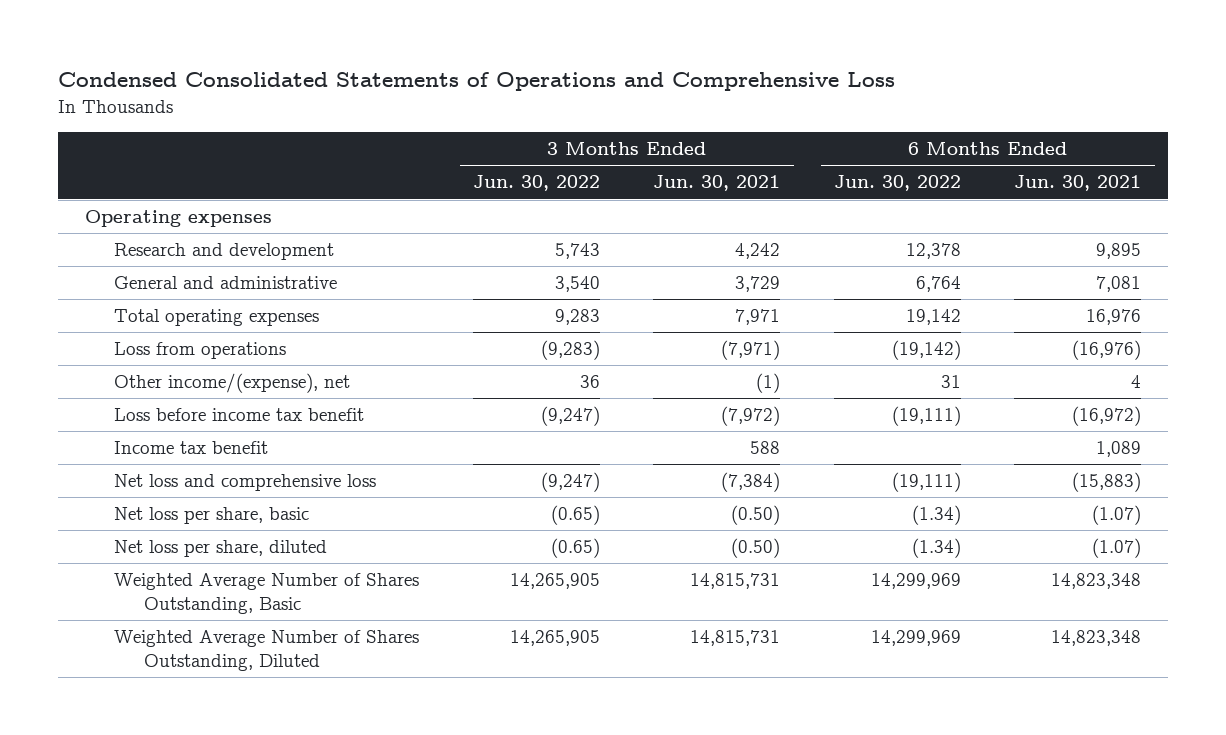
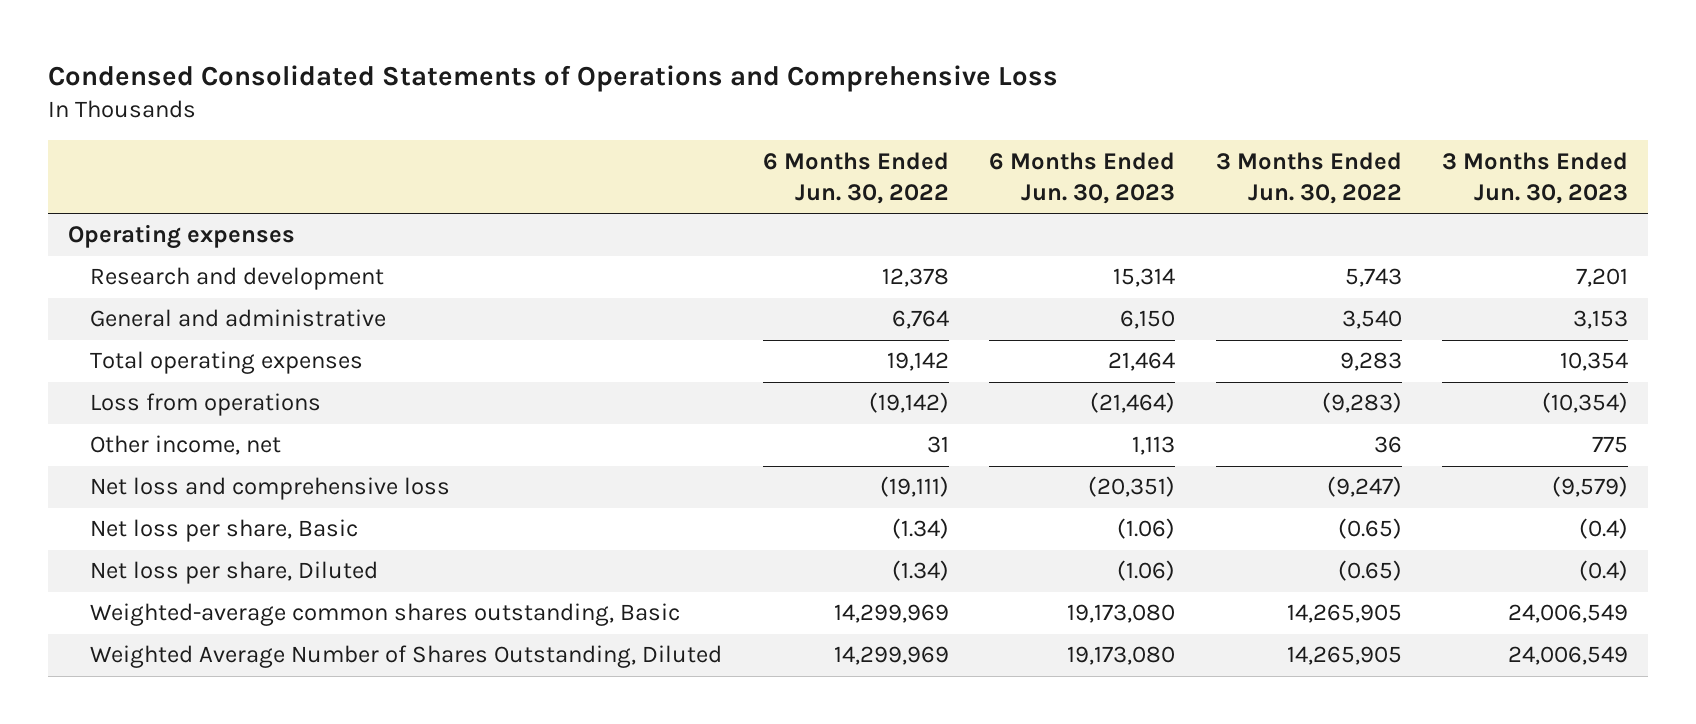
- | 3 Months Ended Jun. 30, 2022 | 3 Months Ended Jun. 30, 2021 | 6 Months Ended Jun. 30, 2022 | 6 Months Ended Jun. 30, 2021
+ | 6 Months Ended Jun. 30, 2022 | 6 Months Ended Jun. 30, 2023 | 3 Months Ended Jun. 30, 2022 | 3 Months Ended Jun. 30, 2023
- Other income/(expense), net | 36 | (1) | 31 | 4
- Loss before income tax benefit | (9,247) | (7,972) | (19,111) | (16,972)
- Income tax benefit | | 588 | | 1,089
+ Other income, net | 31 | 1,113 | 36 | 775
- Net loss per share, basic | (0.65) | (0.50) | (1.34) | (1.07)
- Net loss per share, diluted | (0.65) | (0.50) | (1.34) | (1.07)
- Weighted Average Number of Shares Outstanding, Basic | 14,265,905 | 14,815,731 | 14,299,969 | 14,823,348
+ Net loss per share, Basic | (1.34) | (1.06) | (0.65) | (0.4)
+ Net loss per share, Diluted | (1.34) | (1.06) | (0.65) | (0.4)
+ Weighted-average common shares outstanding, Basic | 14,299,969 | 19,173,080 | 14,265,905 | 24,006,549

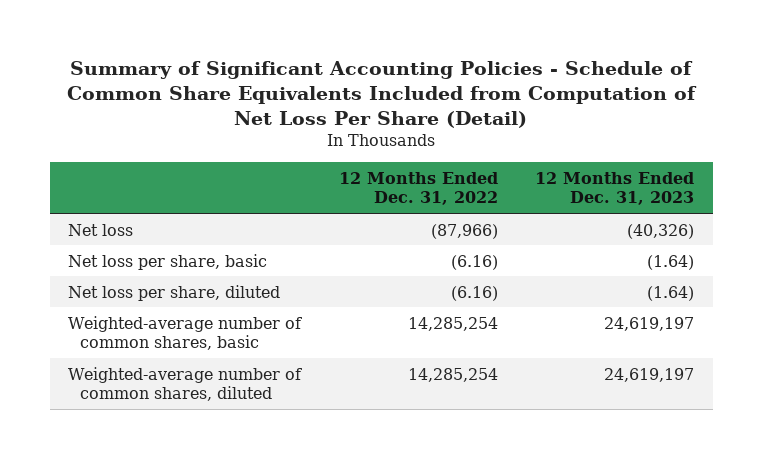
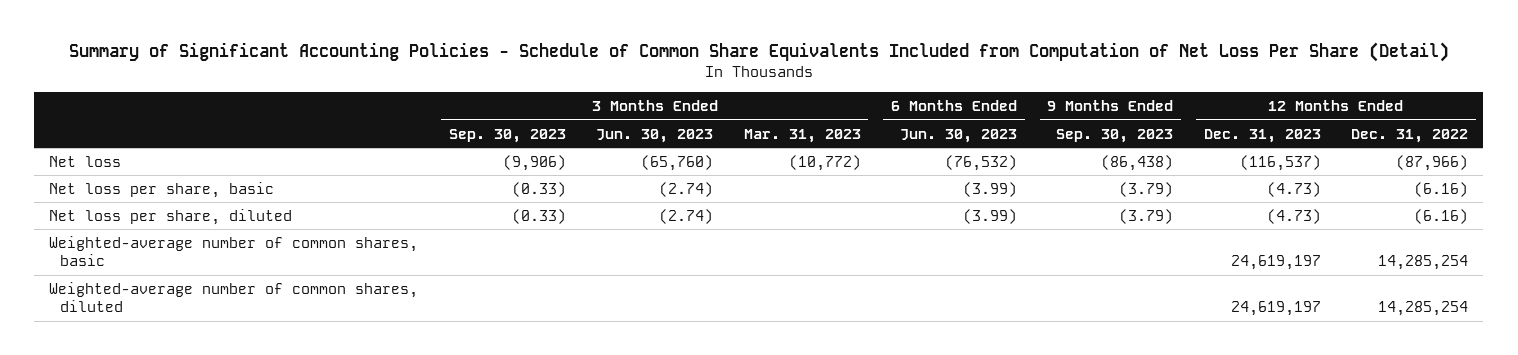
- | 12 Months Ended Dec. 31, 2022 | 12 Months Ended Dec. 31, 2023
+ | 3 Months Ended Sep. 30, 2023 | 3 Months Ended Jun. 30, 2023 | 3 Months Ended Mar. 31, 2023 | 6 Months Ended Jun. 30, 2023 | 9 Months Ended Sep. 30, 2023 | 12 Months Ended Dec. 31, 2023 | 12 Months Ended Dec. 31, 2022
- Net loss | (87,966) | (40,326)
- Net loss per share, basic | (6.16) | (1.64)
- Net loss per share, diluted | (6.16) | (1.64)
+ Net loss | (9,906) | (65,760) | (10,772) | (76,532) | (86,438) | (116,537) | (87,966)
+ Net loss per share, basic | (0.33) | (2.74) | | (3.99) | (3.79) | (4.73) | (6.16)
+ Net loss per share, diluted | (0.33) | (2.74) | | (3.99) | (3.79) | (4.73) | (6.16)

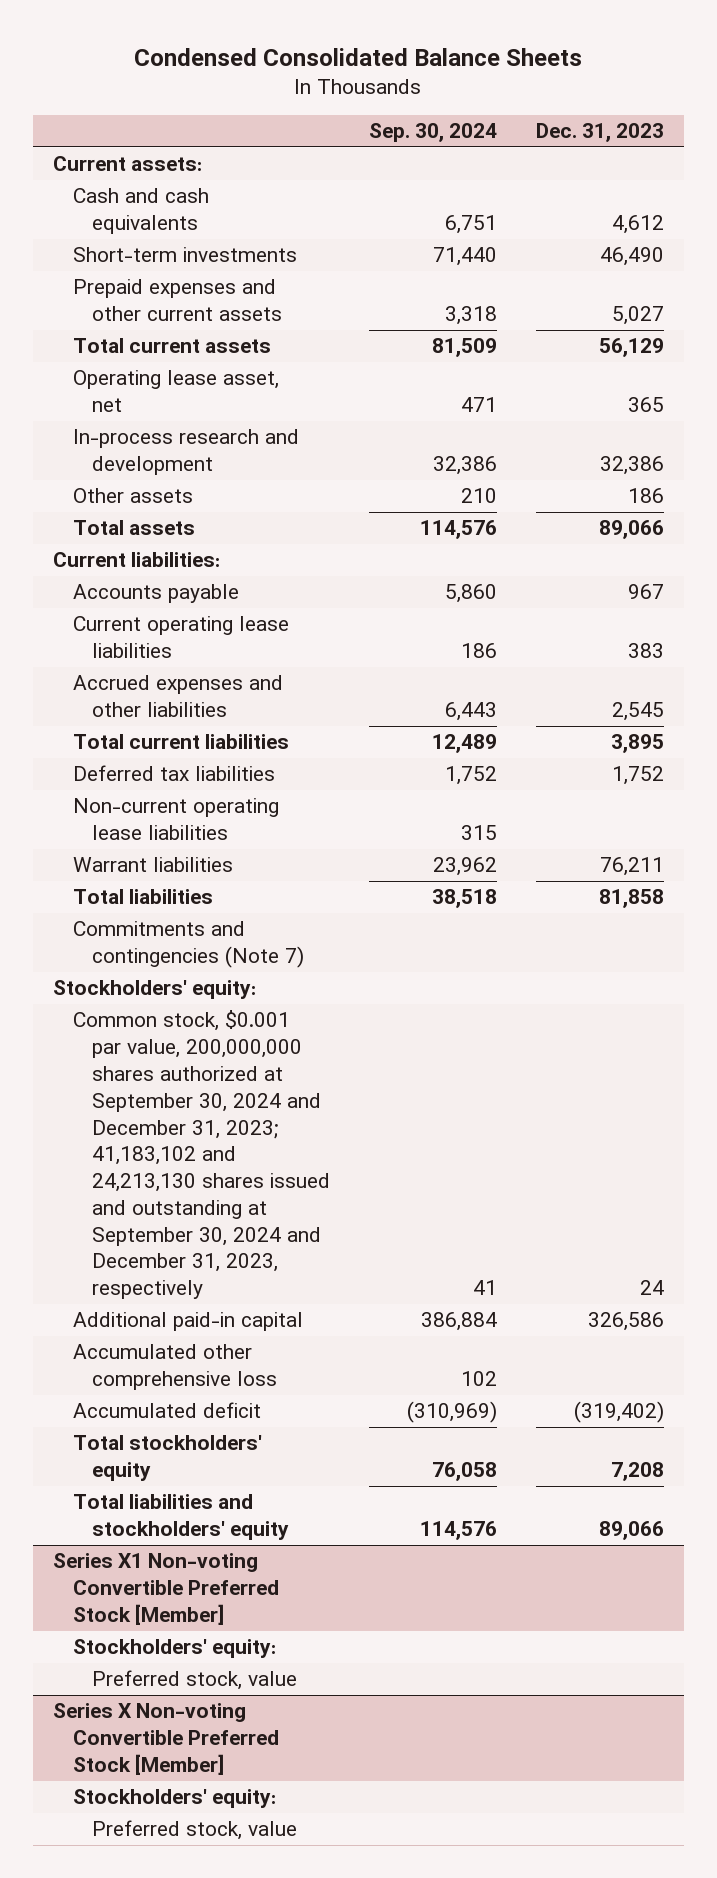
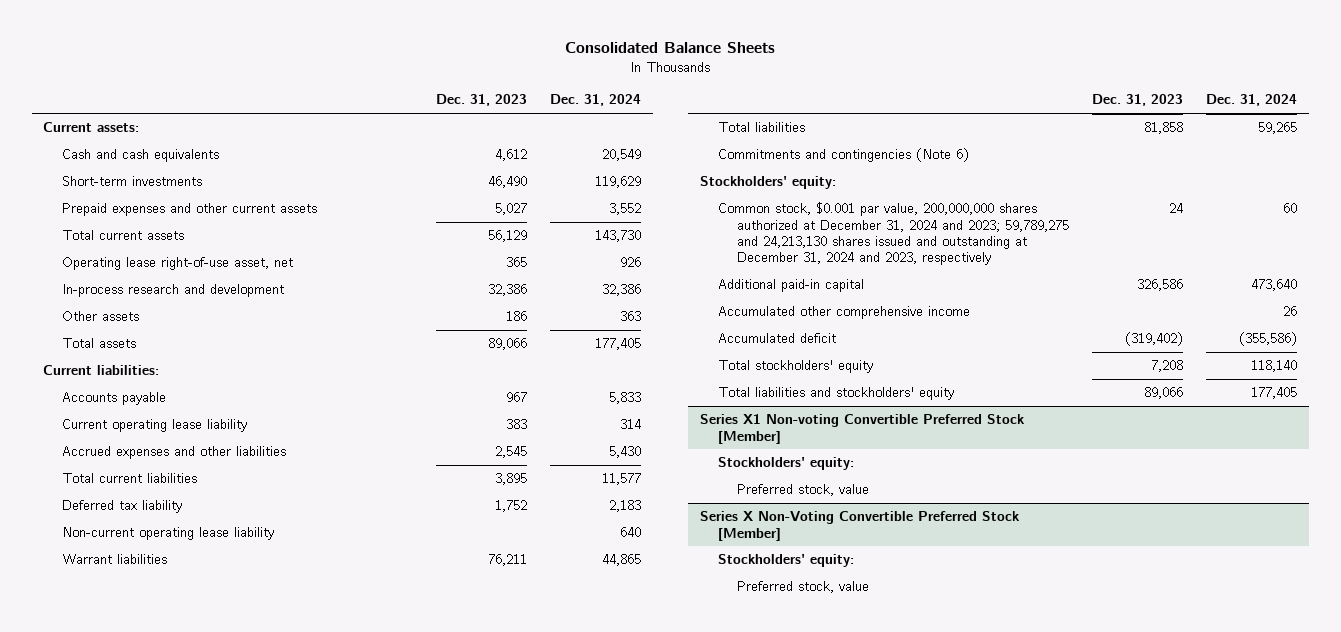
- Condensed Consolidated Balance Sheets
+ Consolidated Balance Sheets
- | Sep. 30, 2024 | Dec. 31, 2023
+ | Dec. 31, 2023 | Dec. 31, 2024
- Operating lease asset, net | 471 | 365
+ Operating lease right-of-use asset, net | 365 | 926
- Current operating lease liabilities | 186 | 383
+ Current operating lease liability | 383 | 314
- Deferred tax liabilities | 1,752 | 1,752
- Non-current operating lease liabilities | 315 |
+ Deferred tax liability | 1,752 | 2,183
+ Non-current operating lease liability | | 640
- Commitments and contingencies (Note 7)
+ Commitments and contingencies (Note 6)
- Common stock, $0.001 par value, 200,000,000 shares authorized at September 30, 2024 and December 31, 2023; 41,183,102 and 24,213,130 shares issued and outstanding at September 30, 2024 and December 31, 2023, respectively | 41 | 24
+ Common stock, $0.001 par value, 200,000,000 shares authorized at December 31, 2024 and 2023; 59,789,275 and 24,213,130 shares issued and outstanding at December 31, 2024 and 2023, respectively | 24 | 60
- Accumulated other comprehensive loss | 102 |
+ Accumulated other comprehensive income | | 26
- Series X Non-voting Convertible Preferred Stock [Member]
+ Series X Non-Voting Convertible Preferred Stock [Member]

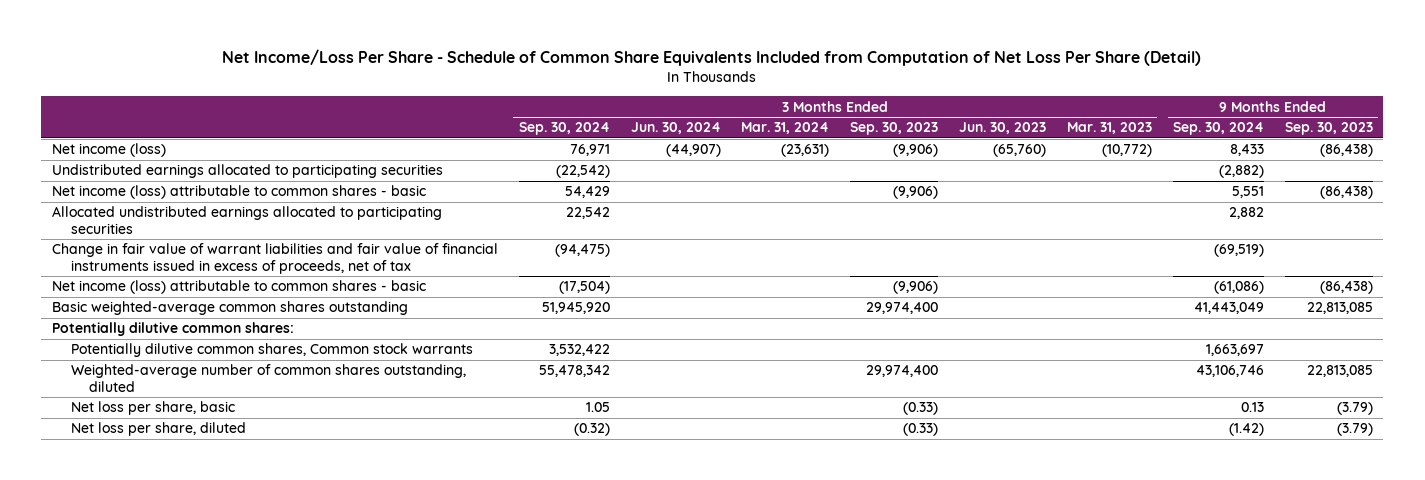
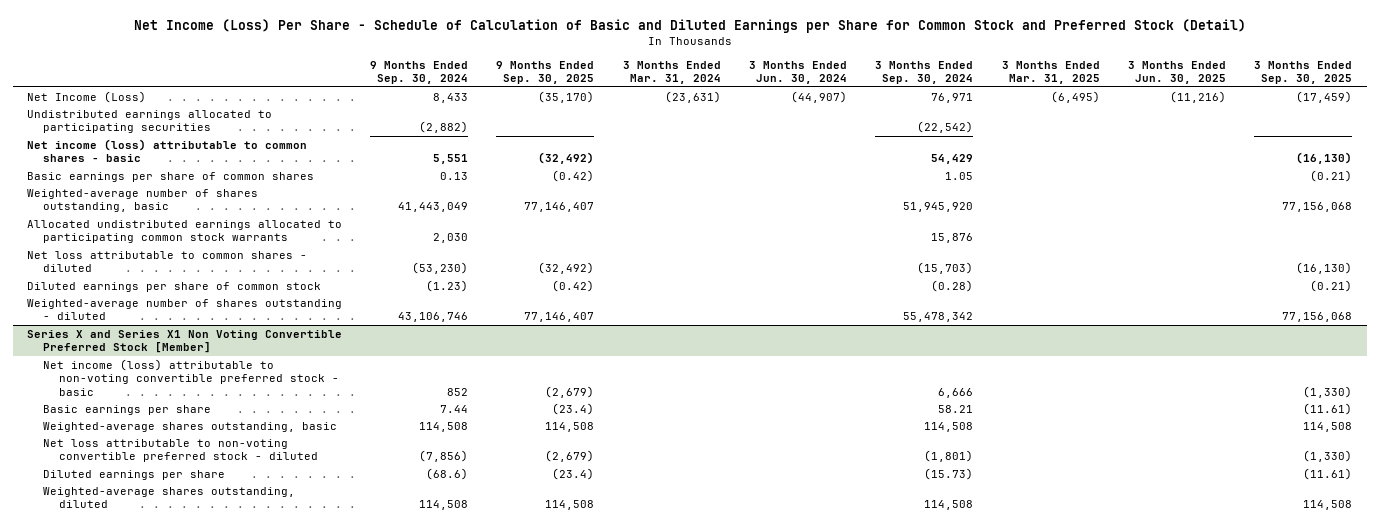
- Net Income/Loss Per Share - Schedule of Common Share Equivalents Included from Computation of Net Loss Per Share (Detail)
+ Net Income (Loss) Per Share - Schedule of Calculation of Basic and Diluted Earnings per Share for Common Stock and Preferred Stock (Detail)
- | 3 Months Ended Sep. 30, 2024 | 3 Months Ended Jun. 30, 2024 | 3 Months Ended Mar. 31, 2024 | 3 Months Ended Sep. 30, 2023 | 3 Months Ended Jun. 30, 2023 | 3 Months Ended Mar. 31, 2023 | 9 Months Ended Sep. 30, 2024 | 9 Months Ended Sep. 30, 2023
+ | 9 Months Ended Sep. 30, 2024 | 9 Months Ended Sep. 30, 2025 | 3 Months Ended Mar. 31, 2024 | 3 Months Ended Jun. 30, 2024 | 3 Months Ended Sep. 30, 2024 | 3 Months Ended Mar. 31, 2025 | 3 Months Ended Jun. 30, 2025 | 3 Months Ended Sep. 30, 2025
- Net income (loss) | 76,971 | (44,907) | (23,631) | (9,906) | (65,760) | (10,772) | 8,433 | (86,438)
+ Net Income (Loss) | 8,433 | (35,170) | (23,631) | (44,907) | 76,971 | (6,495) | (11,216) | (17,459)
- Allocated undistributed earnings allocated to participating securities | 22,542 | | | | | | 2,882 |
- Change in fair value of warrant liabilities and fair value of financial instruments issued in excess of proceeds, net of tax | (94,475) | | | | | | (69,519) |
- Net income (loss) attributable to common shares - basic | (17,504) | | | (9,906) | | | (61,086) | (86,438)
- Basic weighted-average common shares outstanding | 51,945,920 | | | 29,974,400 | | | 41,443,049 | 22,813,085
- Potentially dilutive common shares:
- Potentially dilutive common shares, Common stock warrants | 3,532,422 | | | | | | 1,663,697 |
- Weighted-average number of common shares outstanding, diluted | 55,478,342 | | | 29,974,400 | | | 43,106,746 | 22,813,085
- Net loss per share, basic | 1.05 | | | (0.33) | | | 0.13 | (3.79)
- Net loss per share, diluted | (0.32) | | | (0.33) | | | (1.42) | (3.79)
+ Basic earnings per share of common shares | 0.13 | (0.42) | | | 1.05 | | | (0.21)
+ Weighted-average number of shares outstanding, basic | 41,443,049 | 77,146,407 | | | 51,945,920 | | | 77,156,068
+ Allocated undistributed earnings allocated to participating common stock warrants | 2,030 | | | | 15,876 | | |
+ Net loss attributable to common shares - diluted | (53,230) | (32,492) | | | (15,703) | | | (16,130)
+ Diluted earnings per share of common stock | (1.23) | (0.42) | | | (0.28) | | | (0.21)
+ Weighted-average number of shares outstanding - diluted | 43,106,746 | 77,146,407 | | | 55,478,342 | | | 77,156,068
+ Series X and Series X1 Non Voting Convertible Preferred Stock [Member]
+ Net income (loss) attributable to non-voting convertible preferred stock - basic | 852 | (2,679) | | | 6,666 | | | (1,330)
+ Basic earnings per share | 7.44 | (23.4) | | | 58.21 | | | (11.61)
+ Weighted-average shares outstanding, basic | 114,508 | 114,508 | | | 114,508 | | | 114,508
+ Net loss attributable to non-voting convertible preferred stock - diluted | (7,856) | (2,679) | | | (1,801) | | | (1,330)
+ Diluted earnings per share | (68.6) | (23.4) | | | (15.73) | | | (11.61)
+ Weighted-average shares outstanding, diluted | 114,508 | 114,508 | | | 114,508 | | | 114,508

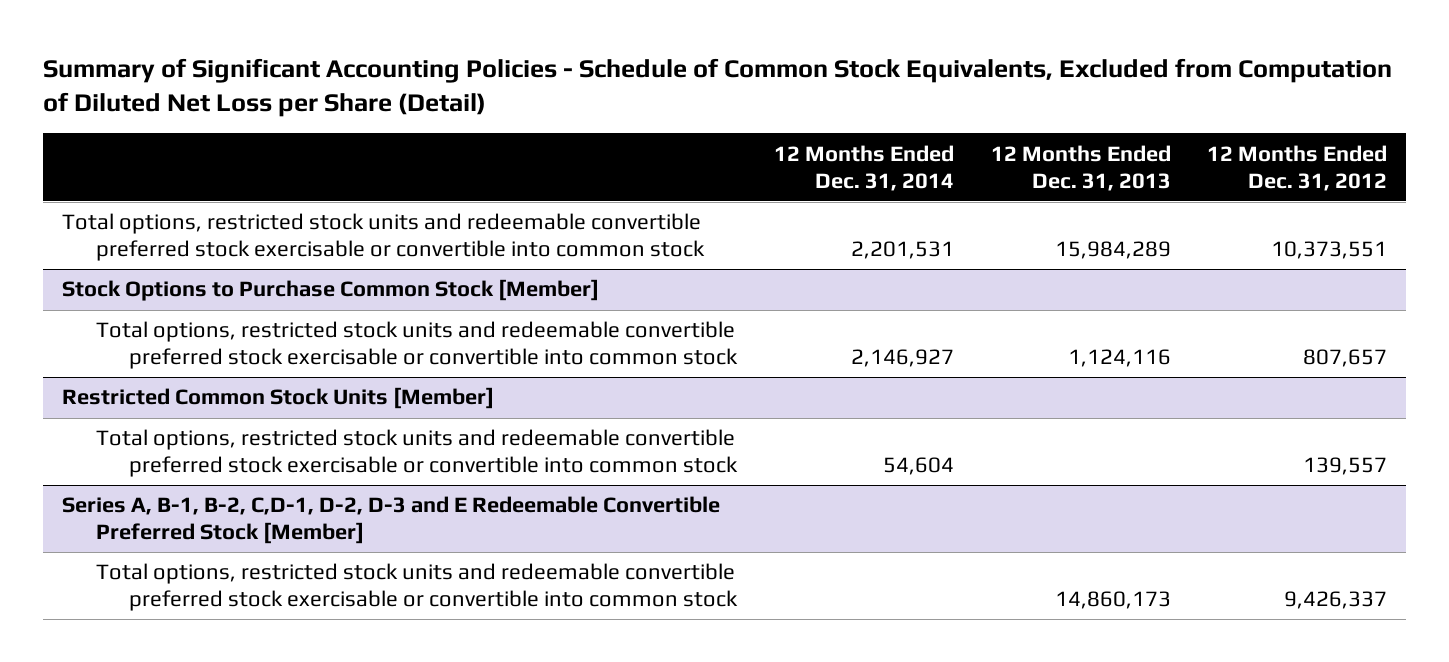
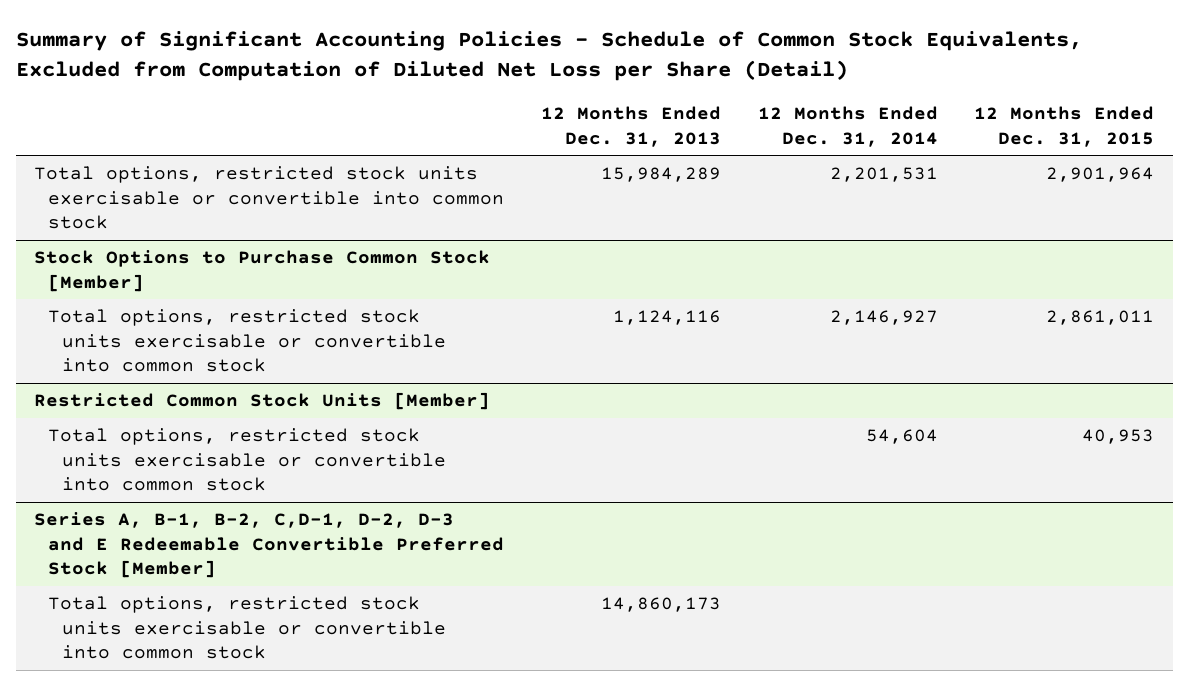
- | 12 Months Ended Dec. 31, 2014 | 12 Months Ended Dec. 31, 2013 | 12 Months Ended Dec. 31, 2012
+ | 12 Months Ended Dec. 31, 2013 | 12 Months Ended Dec. 31, 2014 | 12 Months Ended Dec. 31, 2015
- Total options, restricted stock units and redeemable convertible preferred stock exercisable or convertible into common stock | 2,201,531 | 15,984,289 | 10,373,551
+ Total options, restricted stock units exercisable or convertible into common stock | 15,984,289 | 2,201,531 | 2,901,964
@ Stock Options to Purchase Common Stock [Member]
- Total options, restricted stock units and redeemable convertible preferred stock exercisable or convertible into common stock | 2,146,927 | 1,124,116 | 807,657
+ Total options, restricted stock units exercisable or convertible into common stock | 1,124,116 | 2,146,927 | 2,861,011
@ Restricted Common Stock Units [Member]
- Total options, restricted stock units and redeemable convertible preferred stock exercisable or convertible into common stock | 54,604 | | 139,557
+ Total options, restricted stock units exercisable or convertible into common stock | | 54,604 | 40,953
@ Series A, B-1, B-2, C,D-1, D-2, D-3 and E Redeemable Convertible Preferred Stock [Member]
- Total options, restricted stock units and redeemable convertible preferred stock exercisable or convertible into common stock | | 14,860,173 | 9,426,337
+ Total options, restricted stock units exercisable or convertible into common stock | 14,860,173 | |

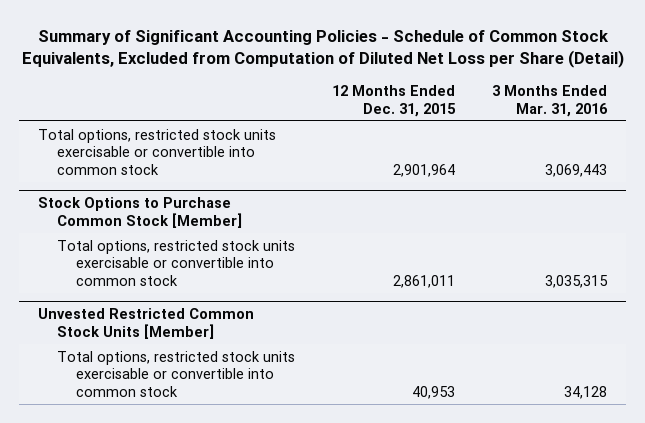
- | 12 Months Ended Dec. 31, 2013 | 12 Months Ended Dec. 31, 2014 | 12 Months Ended Dec. 31, 2015
+ | 12 Months Ended Dec. 31, 2015 | 3 Months Ended Mar. 31, 2016
- Restricted Common Stock Units [Member]
+ Unvested Restricted Common Stock Units [Member]
- Series A, B-1, B-2, C,D-1, D-2, D-3 and E Redeemable Convertible Preferred Stock [Member]
- Total options, restricted stock units exercisable or convertible into common stock | 14,860,173 | |

